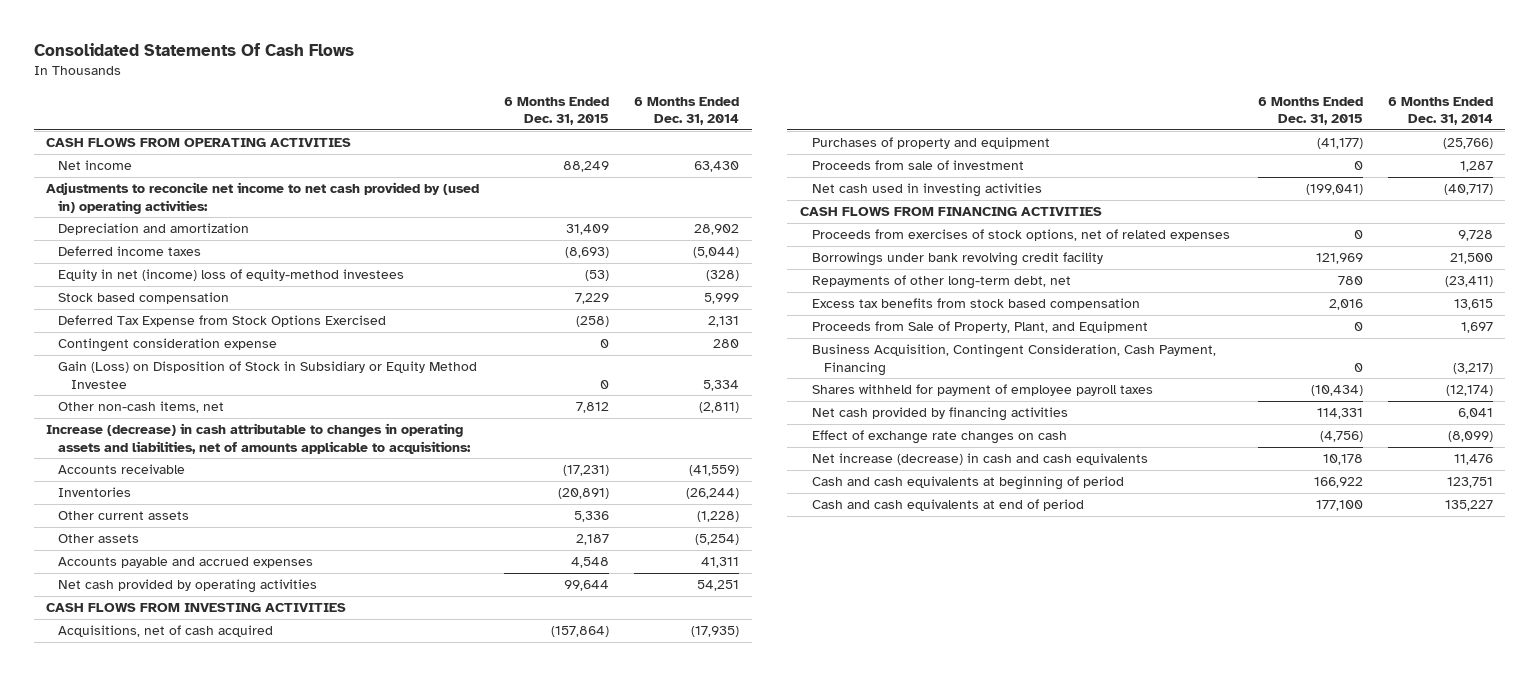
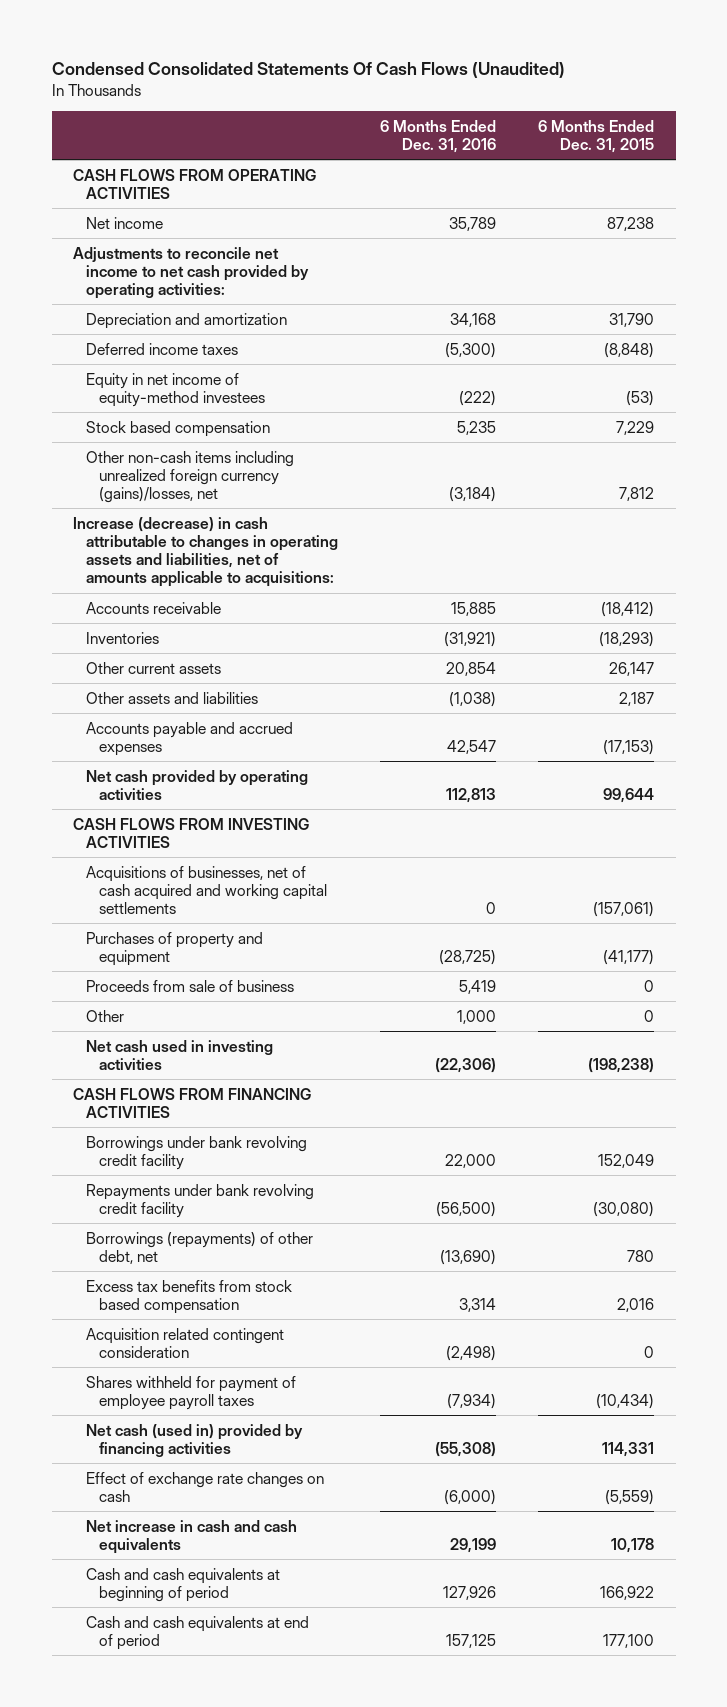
- Consolidated Statements Of Cash Flows
+ Condensed Consolidated Statements Of Cash Flows (Unaudited)
- | 6 Months Ended Dec. 31, 2015 | 6 Months Ended Dec. 31, 2014
+ | 6 Months Ended Dec. 31, 2016 | 6 Months Ended Dec. 31, 2015
- Net income | 88,249 | 63,430
- Adjustments to reconcile net income to net cash provided by (used in) operating activities:
- Depreciation and amortization | 31,409 | 28,902
- Deferred income taxes | (8,693) | (5,044)
- Equity in net (income) loss of equity-method investees | (53) | (328)
+ Net income | 35,789 | 87,238
+ Adjustments to reconcile net income to net cash provided by operating activities:
+ Depreciation and amortization | 34,168 | 31,790
+ Deferred income taxes | (5,300) | (8,848)
+ Equity in net income of equity-method investees | (222) | (53)
- Deferred Tax Expense from Stock Options Exercised | (258) | 2,131
- Contingent consideration expense | 0 | 280
- Gain (Loss) on Disposition of Stock in Subsidiary or Equity Method Investee | 0 | 5,334
- Other non-cash items, net | 7,812 | (2,811)
+ Other non-cash items including unrealized foreign currency (gains)/losses, net | (3,184) | 7,812
- Accounts receivable | (17,231) | (41,559)
- Inventories | (20,891) | (26,244)
- Other current assets | 5,336 | (1,228)
- Other assets | 2,187 | (5,254)
- Accounts payable and accrued expenses | 4,548 | 41,311
+ Accounts receivable | 15,885 | (18,412)
+ Inventories | (31,921) | (18,293)
+ Other current assets | 20,854 | 26,147
+ Other assets and liabilities | (1,038) | 2,187
+ Accounts payable and accrued expenses | 42,547 | (17,153)
- Acquisitions, net of cash acquired | (157,864) | (17,935)
+ Acquisitions of businesses, net of cash acquired and working capital settlements | 0 | (157,061)
- Proceeds from sale of investment | 0 | 1,287
- Net cash used in investing activities | (199,041) | (40,717)
+ Proceeds from sale of business | 5,419 | 0
+ Other | 1,000 | 0
+ Net cash used in investing activities | (22,306) | (198,238)
- Proceeds from exercises of stock options, net of related expenses | 0 | 9,728
- Borrowings under bank revolving credit facility | 121,969 | 21,500
- Repayments of other long-term debt, net | 780 | (23,411)
+ Borrowings under bank revolving credit facility | 22,000 | 152,049
+ Repayments under bank revolving credit facility | (56,500) | (30,080)
+ Borrowings (repayments) of other debt, net | (13,690) | 780
- Proceeds from Sale of Property, Plant, and Equipment | 0 | 1,697
- Business Acquisition, Contingent Consideration, Cash Payment, Financing | 0 | (3,217)
+ Acquisition related contingent consideration | (2,498) | 0
- Net cash provided by financing activities | 114,331 | 6,041
- Effect of exchange rate changes on cash | (4,756) | (8,099)
- Net increase (decrease) in cash and cash equivalents | 10,178 | 11,476
+ Net cash (used in) provided by financing activities | (55,308) | 114,331
+ Effect of exchange rate changes on cash | (6,000) | (5,559)
+ Net increase in cash and cash equivalents | 29,199 | 10,178

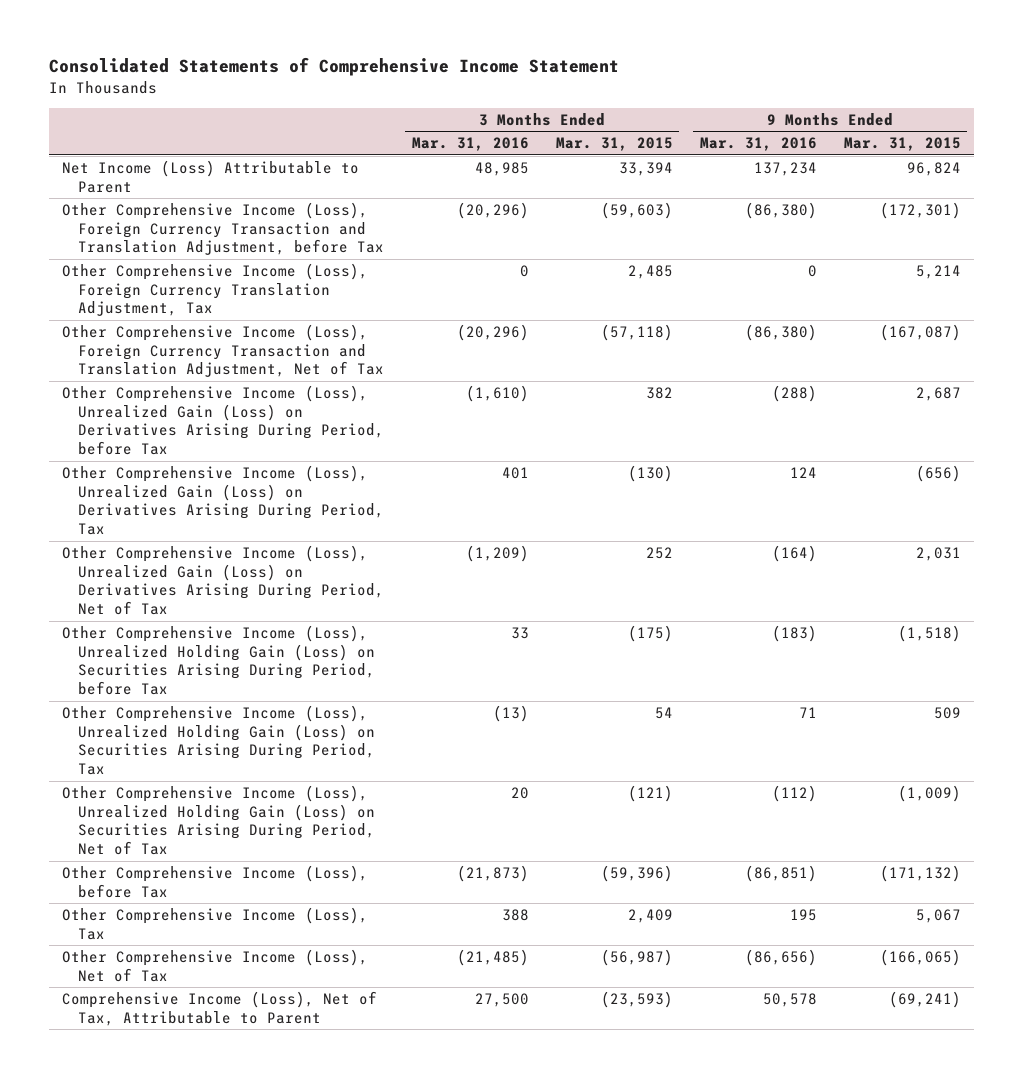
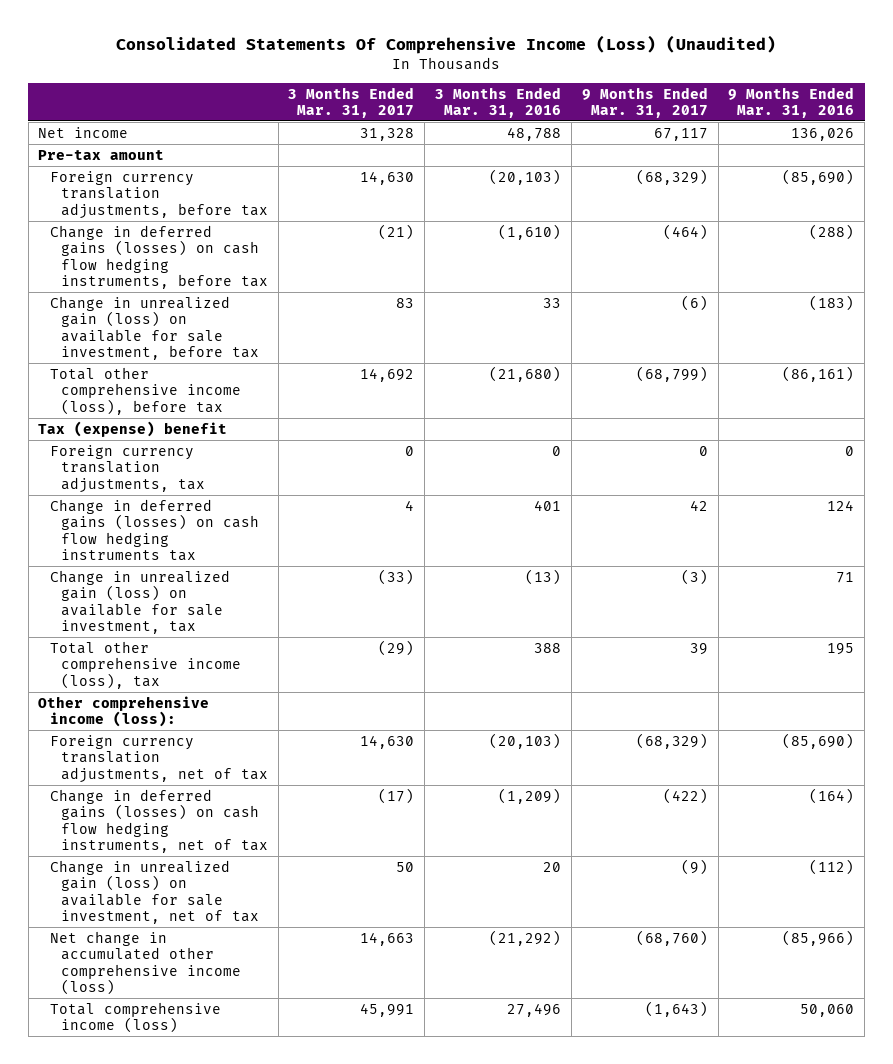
- Consolidated Statements of Comprehensive Income Statement
+ Consolidated Statements Of Comprehensive Income (Loss) (Unaudited)
- | 3 Months Ended Mar. 31, 2016 | 3 Months Ended Mar. 31, 2015 | 9 Months Ended Mar. 31, 2016 | 9 Months Ended Mar. 31, 2015
+ | 3 Months Ended Mar. 31, 2017 | 3 Months Ended Mar. 31, 2016 | 9 Months Ended Mar. 31, 2017 | 9 Months Ended Mar. 31, 2016
- Net Income (Loss) Attributable to Parent | 48,985 | 33,394 | 137,234 | 96,824
- Other Comprehensive Income (Loss), Foreign Currency Transaction and Translation Adjustment, before Tax | (20,296) | (59,603) | (86,380) | (172,301)
- Other Comprehensive Income (Loss), Foreign Currency Translation Adjustment, Tax | 0 | 2,485 | 0 | 5,214
- Other Comprehensive Income (Loss), Foreign Currency Transaction and Translation Adjustment, Net of Tax | (20,296) | (57,118) | (86,380) | (167,087)
- Other Comprehensive Income (Loss), Unrealized Gain (Loss) on Derivatives Arising During Period, before Tax | (1,610) | 382 | (288) | 2,687
- Other Comprehensive Income (Loss), Unrealized Gain (Loss) on Derivatives Arising During Period, Tax | 401 | (130) | 124 | (656)
- Other Comprehensive Income (Loss), Unrealized Gain (Loss) on Derivatives Arising During Period, Net of Tax | (1,209) | 252 | (164) | 2,031
- Other Comprehensive Income (Loss), Unrealized Holding Gain (Loss) on Securities Arising During Period, before Tax | 33 | (175) | (183) | (1,518)
- Other Comprehensive Income (Loss), Unrealized Holding Gain (Loss) on Securities Arising During Period, Tax | (13) | 54 | 71 | 509
- Other Comprehensive Income (Loss), Unrealized Holding Gain (Loss) on Securities Arising During Period, Net of Tax | 20 | (121) | (112) | (1,009)
- Other Comprehensive Income (Loss), before Tax | (21,873) | (59,396) | (86,851) | (171,132)
- Other Comprehensive Income (Loss), Tax | 388 | 2,409 | 195 | 5,067
- Other Comprehensive Income (Loss), Net of Tax | (21,485) | (56,987) | (86,656) | (166,065)
- Comprehensive Income (Loss), Net of Tax, Attributable to Parent | 27,500 | (23,593) | 50,578 | (69,241)
+ Net income | 31,328 | 48,788 | 67,117 | 136,026
+ Pre-tax amount
+ Foreign currency translation adjustments, before tax | 14,630 | (20,103) | (68,329) | (85,690)
+ Change in deferred gains (losses) on cash flow hedging instruments, before tax | (21) | (1,610) | (464) | (288)
+ Change in unrealized gain (loss) on available for sale investment, before tax | 83 | 33 | (6) | (183)
+ Total other comprehensive income (loss), before tax | 14,692 | (21,680) | (68,799) | (86,161)
+ Tax (expense) benefit
+ Foreign currency translation adjustments, tax | 0 | 0 | 0 | 0
+ Change in deferred gains (losses) on cash flow hedging instruments tax | 4 | 401 | 42 | 124
+ Change in unrealized gain (loss) on available for sale investment, tax | (33) | (13) | (3) | 71
+ Total other comprehensive income (loss), tax | (29) | 388 | 39 | 195
+ Other comprehensive income (loss):
+ Foreign currency translation adjustments, net of tax | 14,630 | (20,103) | (68,329) | (85,690)
+ Change in deferred gains (losses) on cash flow hedging instruments, net of tax | (17) | (1,209) | (422) | (164)
+ Change in unrealized gain (loss) on available for sale investment, net of tax | 50 | 20 | (9) | (112)
+ Net change in accumulated other comprehensive income (loss) | 14,663 | (21,292) | (68,760) | (85,966)
+ Total comprehensive income (loss) | 45,991 | 27,496 | (1,643) | 50,060

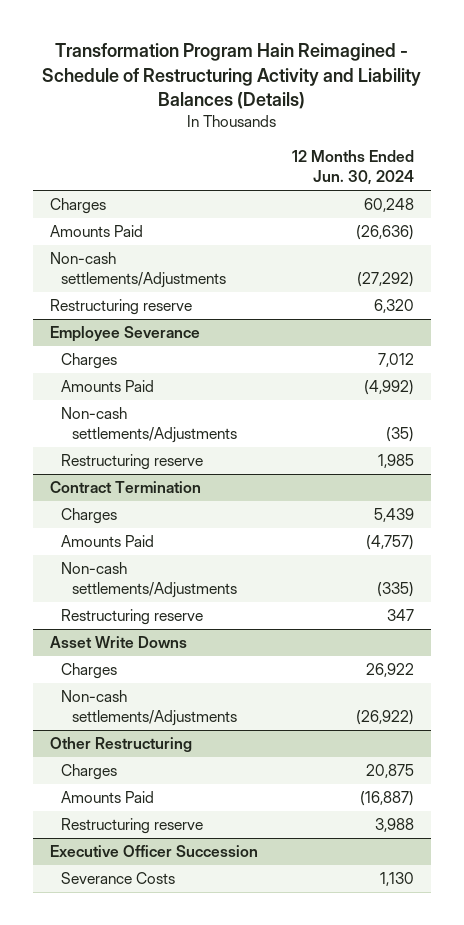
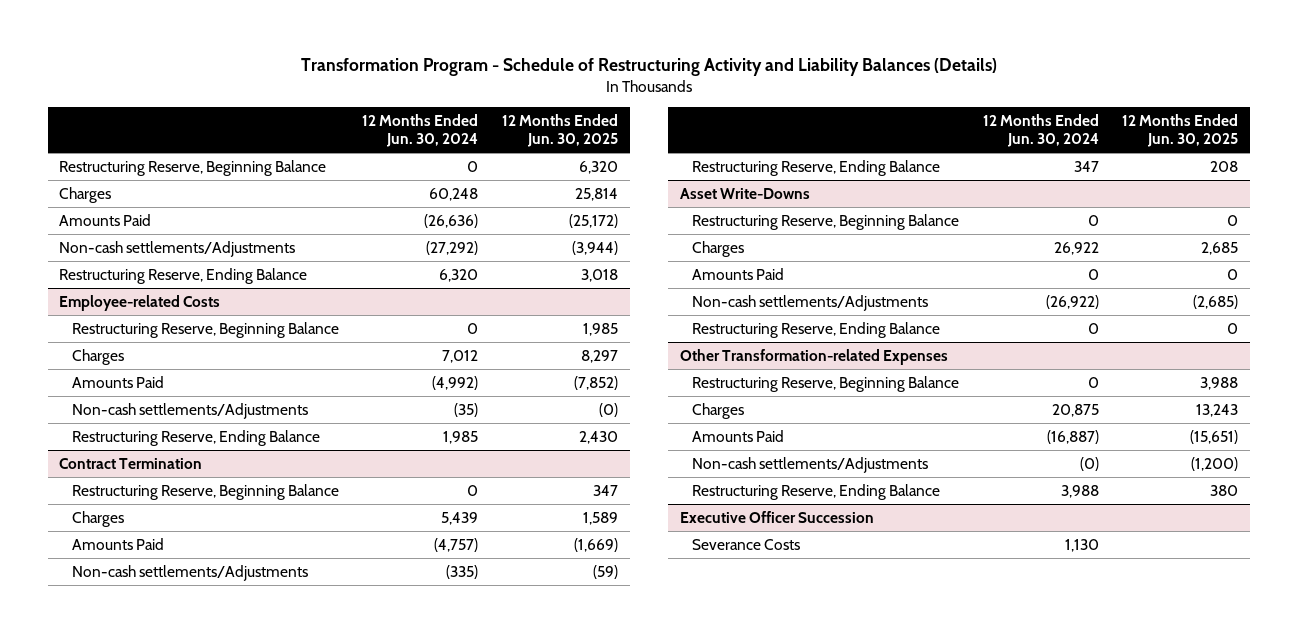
- Transformation Program Hain Reimagined - Schedule of Restructuring Activity and Liability Balances (Details)
+ Transformation Program - Schedule of Restructuring Activity and Liability Balances (Details)
- | 12 Months Ended Jun. 30, 2024
+ | 12 Months Ended Jun. 30, 2024 | 12 Months Ended Jun. 30, 2025
+ Restructuring Reserve, Beginning Balance | 0 | 6,320
- Restructuring reserve | 6,320
- Employee Severance
+ Restructuring Reserve, Ending Balance | 6,320 | 3,018
+ Employee-related Costs
+ Restructuring Reserve, Beginning Balance | 0 | 1,985
- Restructuring reserve | 1,985
+ Restructuring Reserve, Ending Balance | 1,985 | 2,430
@ Contract Termination
+ Restructuring Reserve, Beginning Balance | 0 | 347
- Restructuring reserve | 347
- Asset Write Downs
@ Contract Termination
+ Restructuring Reserve, Ending Balance | 347 | 208
+ Asset Write-Downs
+ Restructuring Reserve, Beginning Balance | 0 | 0
+ Amounts Paid | 0 | 0
- Other Restructuring
+ Restructuring Reserve, Ending Balance | 0 | 0
+ Other Transformation-related Expenses
+ Restructuring Reserve, Beginning Balance | 0 | 3,988
- Restructuring reserve | 3,988
+ Non-cash settlements/Adjustments | (0) | (1,200)
+ Restructuring Reserve, Ending Balance | 3,988 | 380

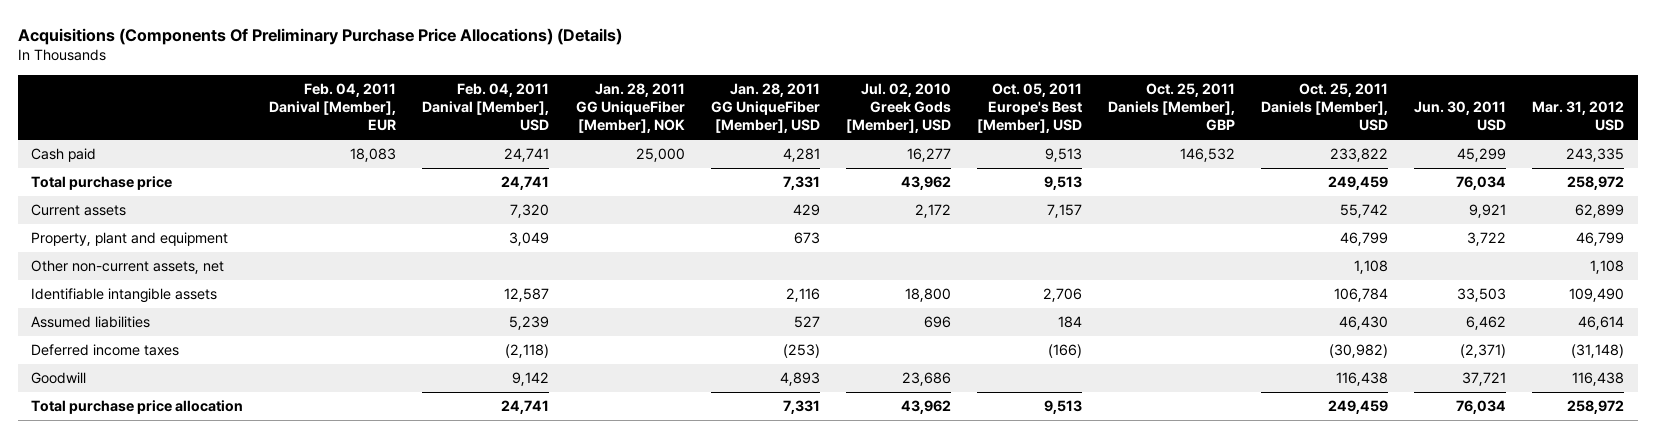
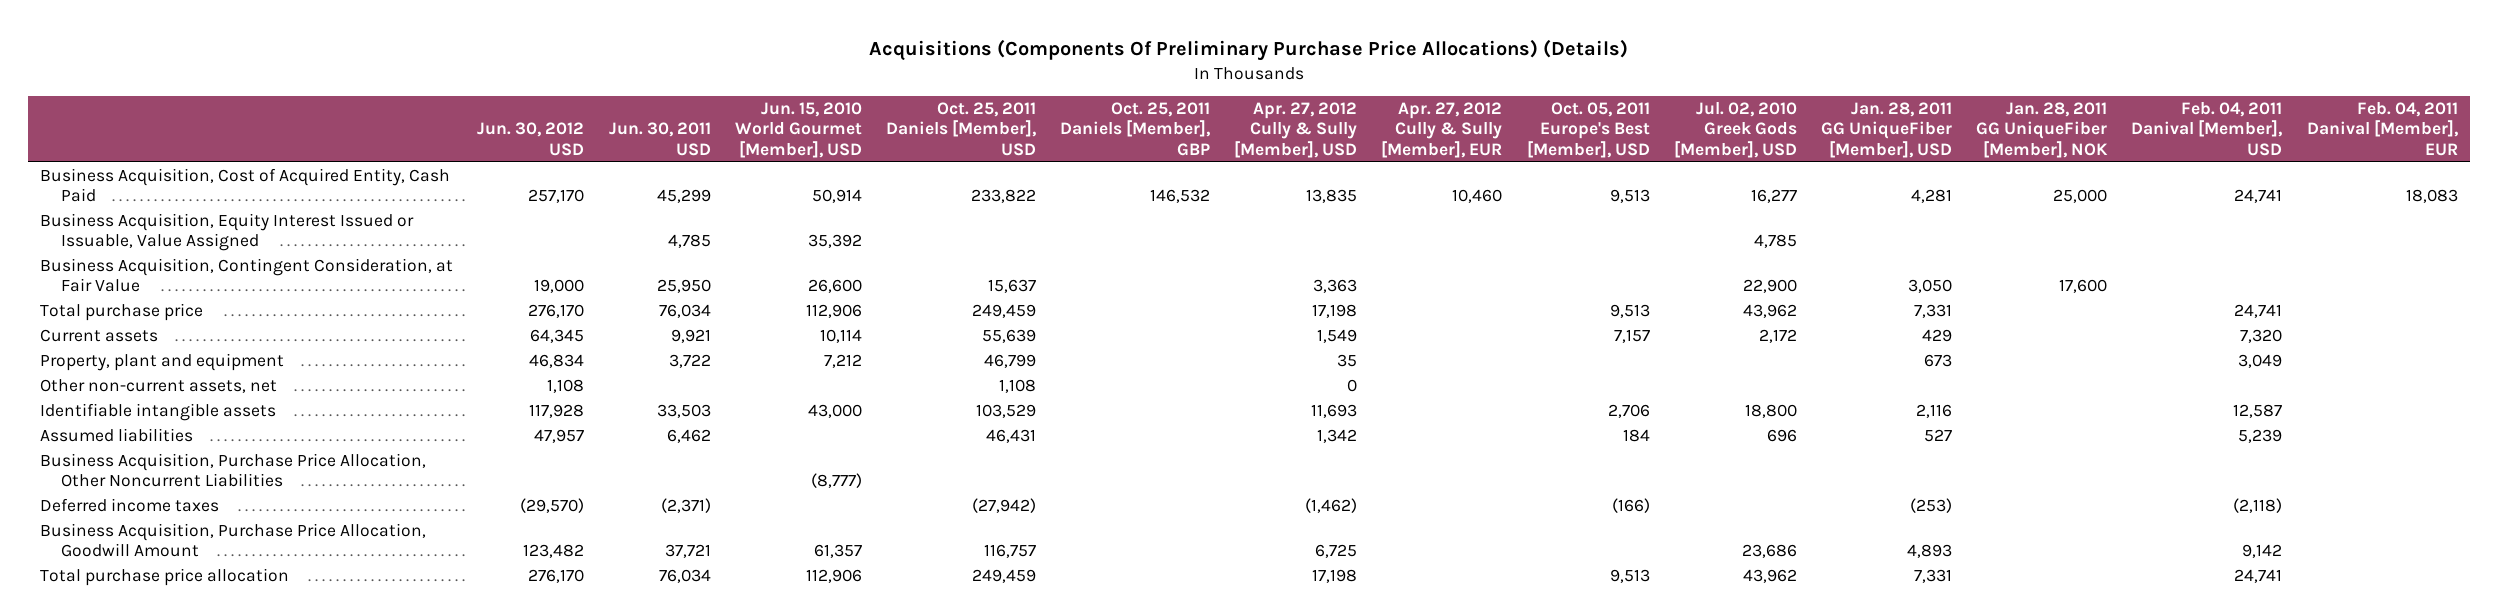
- | Feb. 04, 2011 Danival [Member], EUR | Feb. 04, 2011 Danival [Member], USD | Jan. 28, 2011 GG UniqueFiber [Member], NOK | Jan. 28, 2011 GG UniqueFiber [Member], USD | Jul. 02, 2010 Greek Gods [Member], USD | Oct. 05, 2011 Europe's Best [Member], USD | Oct. 25, 2011 Daniels [Member], GBP | Oct. 25, 2011 Daniels [Member], USD | Jun. 30, 2011 USD | Mar. 31, 2012 USD
+ | Jun. 30, 2012 USD | Jun. 30, 2011 USD | Jun. 15, 2010 World Gourmet [Member], USD | Oct. 25, 2011 Daniels [Member], USD | Oct. 25, 2011 Daniels [Member], GBP | Apr. 27, 2012 Cully & Sully [Member], USD | Apr. 27, 2012 Cully & Sully [Member], EUR | Oct. 05, 2011 Europe's Best [Member], USD | Jul. 02, 2010 Greek Gods [Member], USD | Jan. 28, 2011 GG UniqueFiber [Member], USD | Jan. 28, 2011 GG UniqueFiber [Member], NOK | Feb. 04, 2011 Danival [Member], USD | Feb. 04, 2011 Danival [Member], EUR
- Cash paid | 18,083 | 24,741 | 25,000 | 4,281 | 16,277 | 9,513 | 146,532 | 233,822 | 45,299 | 243,335
+ Business Acquisition, Cost of Acquired Entity, Cash Paid | 257,170 | 45,299 | 50,914 | 233,822 | 146,532 | 13,835 | 10,460 | 9,513 | 16,277 | 4,281 | 25,000 | 24,741 | 18,083
+ Business Acquisition, Equity Interest Issued or Issuable, Value Assigned | | 4,785 | 35,392 | | | | | | 4,785 | | | |
+ Business Acquisition, Contingent Consideration, at Fair Value | 19,000 | 25,950 | 26,600 | 15,637 | | 3,363 | | | 22,900 | 3,050 | 17,600 | |
- Current assets | | 7,320 | | 429 | 2,172 | 7,157 | | 55,742 | 9,921 | 62,899
+ Current assets | 64,345 | 9,921 | 10,114 | 55,639 | | 1,549 | | 7,157 | 2,172 | 429 | | 7,320 |
- Identifiable intangible assets | | 12,587 | | 2,116 | 18,800 | 2,706 | | 106,784 | 33,503 | 109,490
- Assumed liabilities | | 5,239 | | 527 | 696 | 184 | | 46,430 | 6,462 | 46,614
- Deferred income taxes | | (2,118) | | (253) | | (166) | | (30,982) | (2,371) | (31,148)
- Goodwill | | 9,142 | | 4,893 | 23,686 | | | 116,438 | 37,721 | 116,438
+ Identifiable intangible assets | 117,928 | 33,503 | 43,000 | 103,529 | | 11,693 | | 2,706 | 18,800 | 2,116 | | 12,587 |
+ Assumed liabilities | 47,957 | 6,462 | | 46,431 | | 1,342 | | 184 | 696 | 527 | | 5,239 |
+ Business Acquisition, Purchase Price Allocation, Other Noncurrent Liabilities | | | (8,777) | | | | | | | | | |
+ Deferred income taxes | (29,570) | (2,371) | | (27,942) | | (1,462) | | (166) | | (253) | | (2,118) |
+ Business Acquisition, Purchase Price Allocation, Goodwill Amount | 123,482 | 37,721 | 61,357 | 116,757 | | 6,725 | | | 23,686 | 4,893 | | 9,142 |

